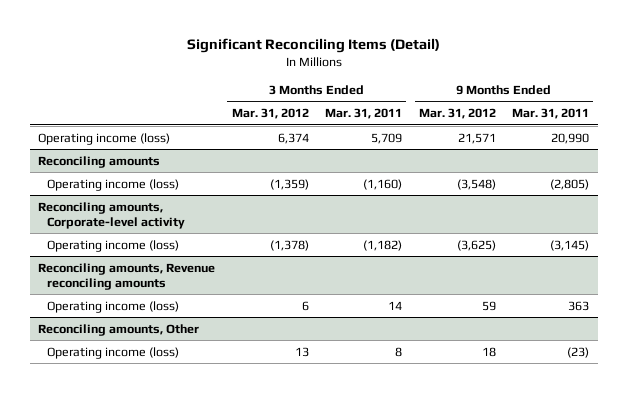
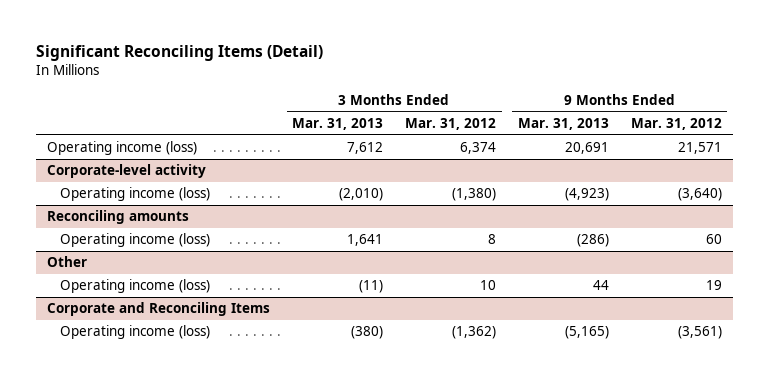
- | 3 Months Ended Mar. 31, 2012 | 3 Months Ended Mar. 31, 2011 | 9 Months Ended Mar. 31, 2012 | 9 Months Ended Mar. 31, 2011
+ | 3 Months Ended Mar. 31, 2013 | 3 Months Ended Mar. 31, 2012 | 9 Months Ended Mar. 31, 2013 | 9 Months Ended Mar. 31, 2012
+ Corporate-level activity
+ Operating income (loss) | (2,010) | (1,380) | (4,923) | (3,640)
@ Reconciling amounts
- Operating income (loss) | (1,359) | (1,160) | (3,548) | (2,805)
- Reconciling amounts, Corporate-level activity
- Operating income (loss) | (1,378) | (1,182) | (3,625) | (3,145)
- Reconciling amounts, Revenue reconciling amounts
- Operating income (loss) | 6 | 14 | 59 | 363
- Reconciling amounts, Other
- Operating income (loss) | 13 | 8 | 18 | (23)
@ Reconciling amounts
+ Operating income (loss) | 1,641 | 8 | (286) | 60
+ Other
+ Operating income (loss) | (11) | 10 | 44 | 19
+ Corporate and Reconciling Items
+ Operating income (loss) | (380) | (1,362) | (5,165) | (3,561)

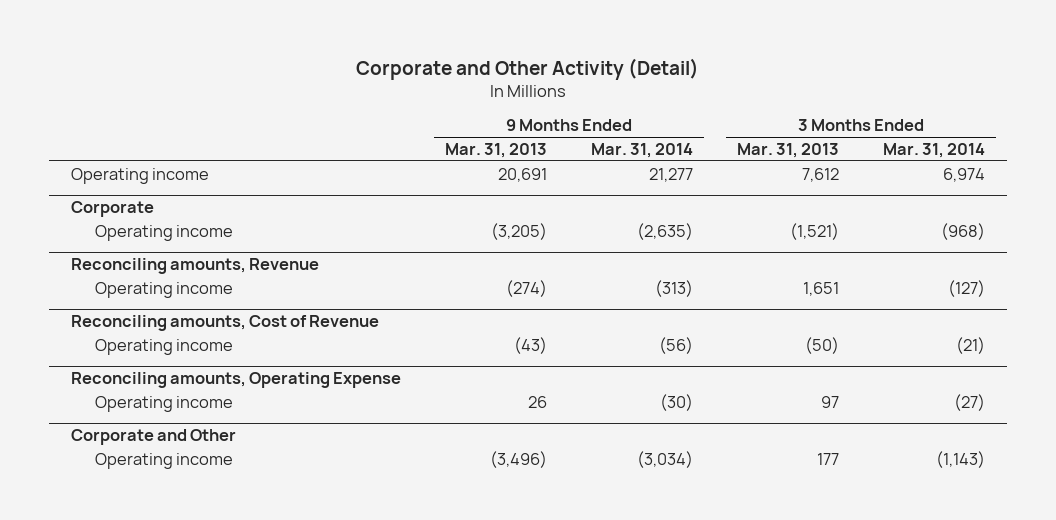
- Significant Reconciling Items (Detail)
+ Corporate and Other Activity (Detail)
- | 3 Months Ended Mar. 31, 2013 | 3 Months Ended Mar. 31, 2012 | 9 Months Ended Mar. 31, 2013 | 9 Months Ended Mar. 31, 2012
+ | 9 Months Ended Mar. 31, 2013 | 9 Months Ended Mar. 31, 2014 | 3 Months Ended Mar. 31, 2013 | 3 Months Ended Mar. 31, 2014
- Operating income (loss) | 7,612 | 6,374 | 20,691 | 21,571
- Corporate-level activity
- Operating income (loss) | (2,010) | (1,380) | (4,923) | (3,640)
- Reconciling amounts
- Operating income (loss) | 1,641 | 8 | (286) | 60
- Other
- Operating income (loss) | (11) | 10 | 44 | 19
- Corporate and Reconciling Items
- Operating income (loss) | (380) | (1,362) | (5,165) | (3,561)
+ Operating income | 20,691 | 21,277 | 7,612 | 6,974
+ Corporate
+ Operating income | (3,205) | (2,635) | (1,521) | (968)
+ Reconciling amounts, Revenue
+ Operating income | (274) | (313) | 1,651 | (127)
+ Reconciling amounts, Cost of Revenue
+ Operating income | (43) | (56) | (50) | (21)
+ Reconciling amounts, Operating Expense
+ Operating income | 26 | (30) | 97 | (27)
+ Corporate and Other
+ Operating income | (3,496) | (3,034) | 177 | (1,143)

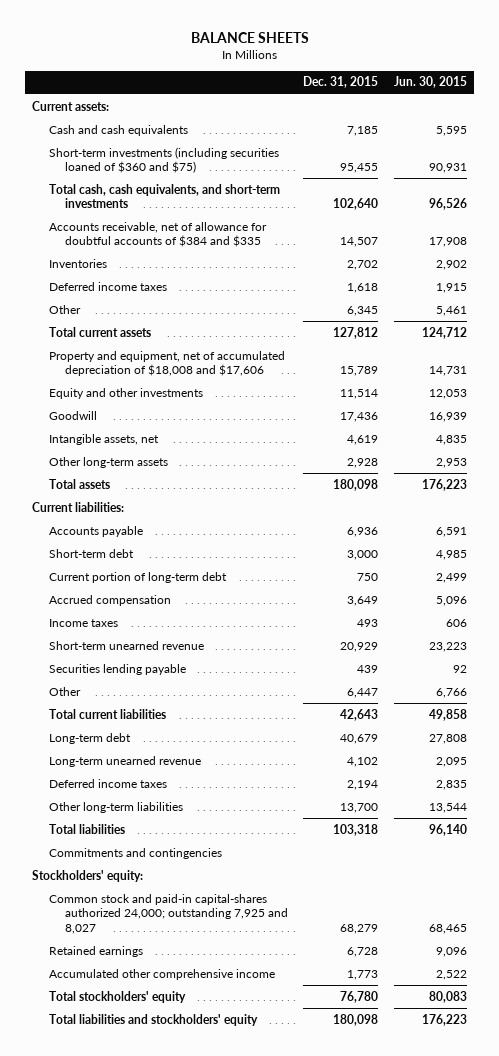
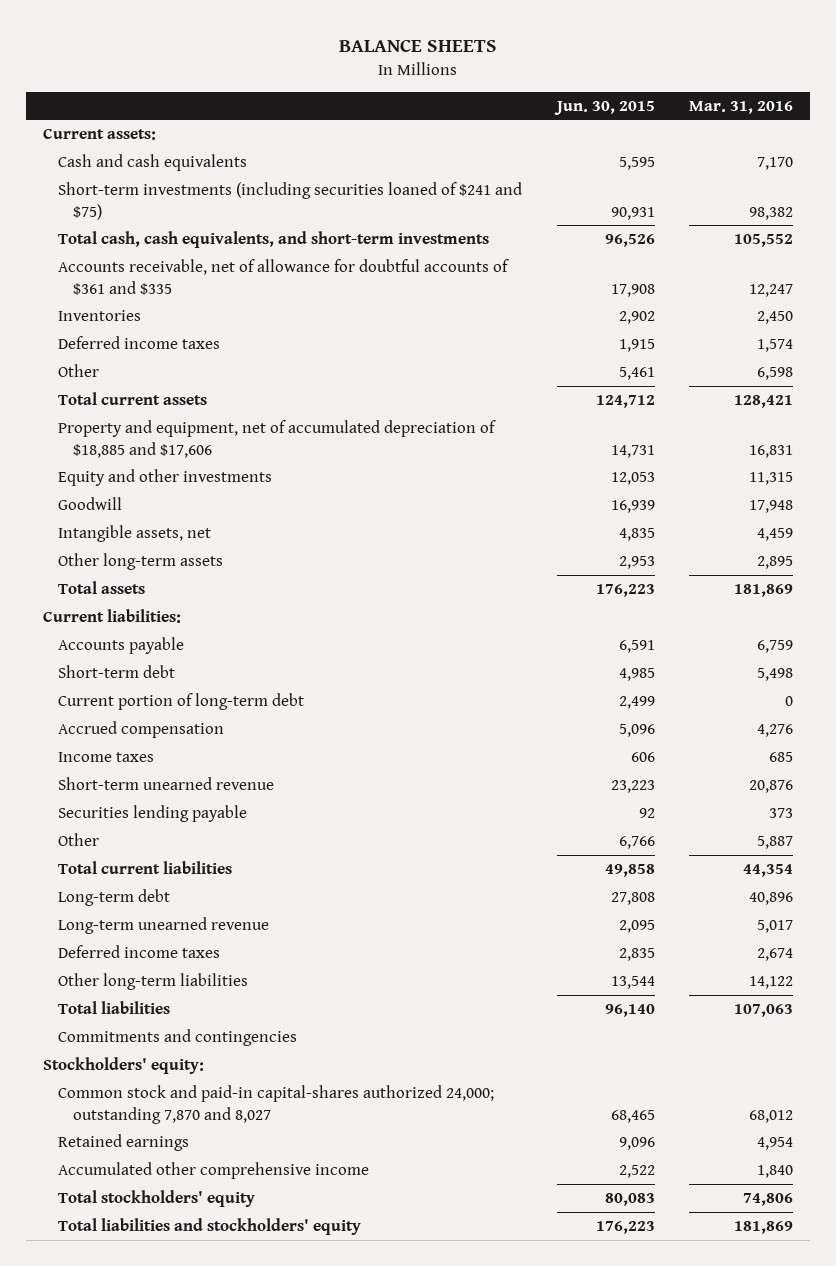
- | Dec. 31, 2015 | Jun. 30, 2015
+ | Jun. 30, 2015 | Mar. 31, 2016
- Short-term investments (including securities loaned of $360 and $75) | 95,455 | 90,931
+ Short-term investments (including securities loaned of $241 and $75) | 90,931 | 98,382
- Accounts receivable, net of allowance for doubtful accounts of $384 and $335 | 14,507 | 17,908
+ Accounts receivable, net of allowance for doubtful accounts of $361 and $335 | 17,908 | 12,247
- Property and equipment, net of accumulated depreciation of $18,008 and $17,606 | 15,789 | 14,731
+ Property and equipment, net of accumulated depreciation of $18,885 and $17,606 | 14,731 | 16,831
- Common stock and paid-in capital-shares authorized 24,000; outstanding 7,925 and 8,027 | 68,279 | 68,465
+ Common stock and paid-in capital-shares authorized 24,000; outstanding 7,870 and 8,027 | 68,465 | 68,012

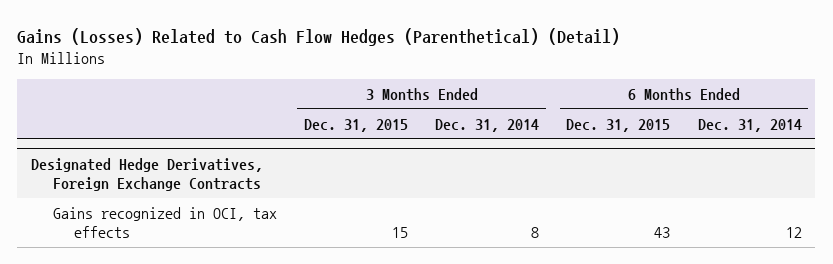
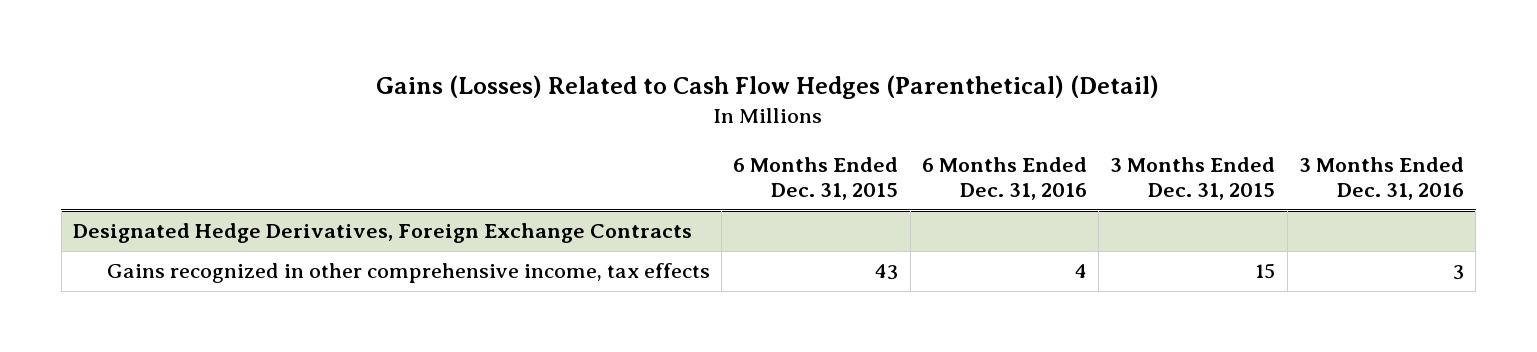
- | 3 Months Ended Dec. 31, 2015 | 3 Months Ended Dec. 31, 2014 | 6 Months Ended Dec. 31, 2015 | 6 Months Ended Dec. 31, 2014
+ | 6 Months Ended Dec. 31, 2015 | 6 Months Ended Dec. 31, 2016 | 3 Months Ended Dec. 31, 2015 | 3 Months Ended Dec. 31, 2016
@ Designated Hedge Derivatives, Foreign Exchange Contracts
- Gains recognized in OCI, tax effects | 15 | 8 | 43 | 12
+ Gains recognized in other comprehensive income, tax effects | 43 | 4 | 15 | 3

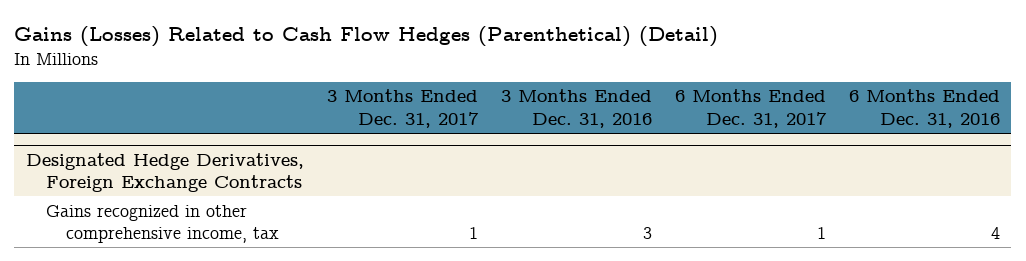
- | 6 Months Ended Dec. 31, 2015 | 6 Months Ended Dec. 31, 2016 | 3 Months Ended Dec. 31, 2015 | 3 Months Ended Dec. 31, 2016
+ | 3 Months Ended Dec. 31, 2017 | 3 Months Ended Dec. 31, 2016 | 6 Months Ended Dec. 31, 2017 | 6 Months Ended Dec. 31, 2016
@ Designated Hedge Derivatives, Foreign Exchange Contracts
- Gains recognized in other comprehensive income, tax effects | 43 | 4 | 15 | 3
+ Gains recognized in other comprehensive income, tax | 1 | 3 | 1 | 4

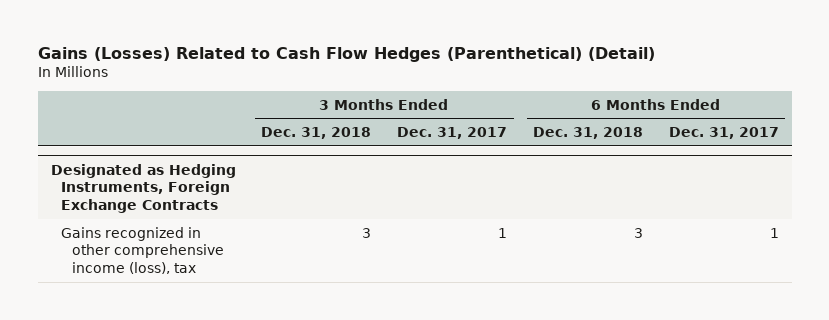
- | 3 Months Ended Dec. 31, 2017 | 3 Months Ended Dec. 31, 2016 | 6 Months Ended Dec. 31, 2017 | 6 Months Ended Dec. 31, 2016
+ | 3 Months Ended Dec. 31, 2018 | 3 Months Ended Dec. 31, 2017 | 6 Months Ended Dec. 31, 2018 | 6 Months Ended Dec. 31, 2017
- Designated Hedge Derivatives, Foreign Exchange Contracts
- Gains recognized in other comprehensive income, tax | 1 | 3 | 1 | 4
+ Designated as Hedging Instruments, Foreign Exchange Contracts
+ Gains recognized in other comprehensive income (loss), tax | 3 | 1 | 3 | 1

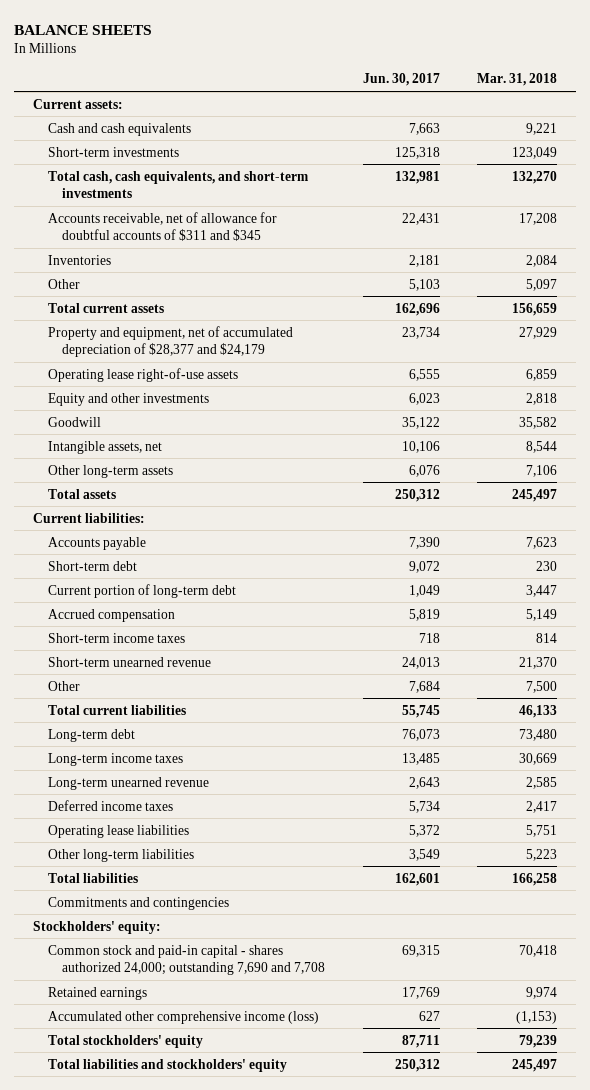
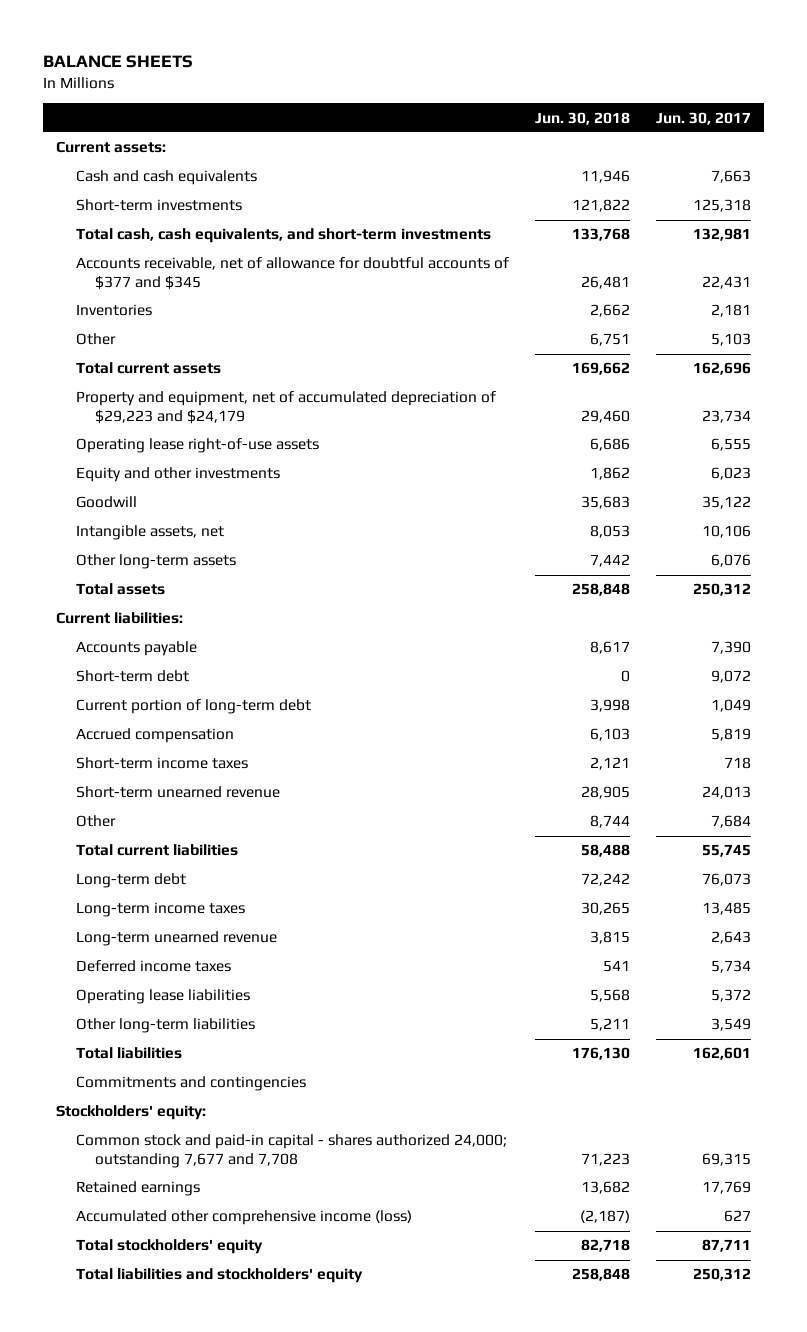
- | Jun. 30, 2017 | Mar. 31, 2018
+ | Jun. 30, 2018 | Jun. 30, 2017
- Accounts receivable, net of allowance for doubtful accounts of $311 and $345 | 22,431 | 17,208
+ Accounts receivable, net of allowance for doubtful accounts of $377 and $345 | 26,481 | 22,431
- Property and equipment, net of accumulated depreciation of $28,377 and $24,179 | 23,734 | 27,929
+ Property and equipment, net of accumulated depreciation of $29,223 and $24,179 | 29,460 | 23,734
- Common stock and paid-in capital - shares authorized 24,000; outstanding 7,690 and 7,708 | 69,315 | 70,418
+ Common stock and paid-in capital - shares authorized 24,000; outstanding 7,677 and 7,708 | 71,223 | 69,315

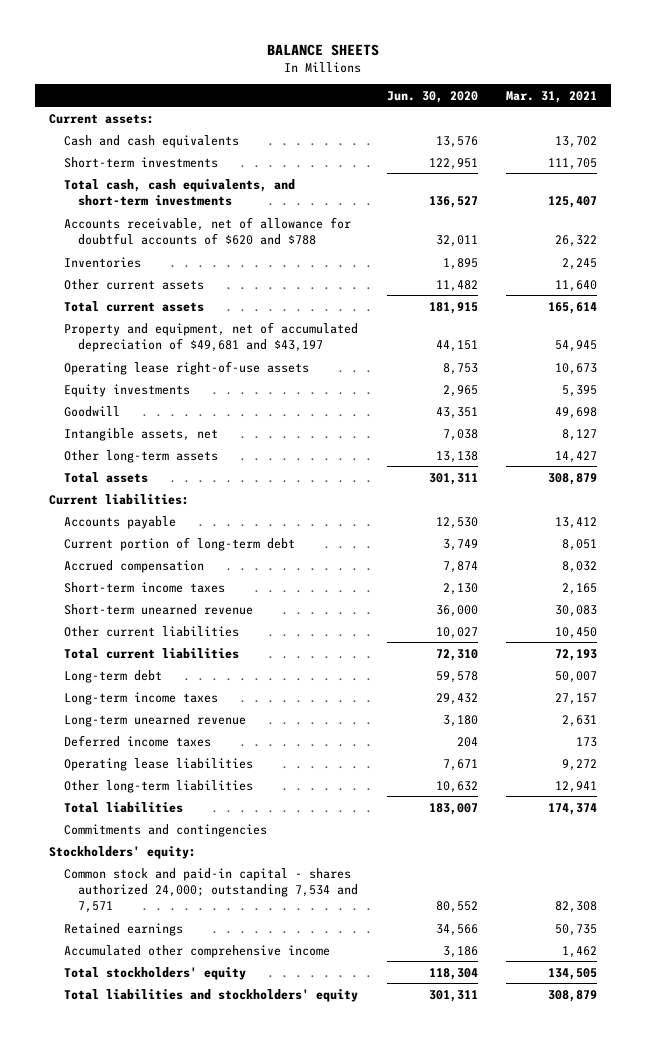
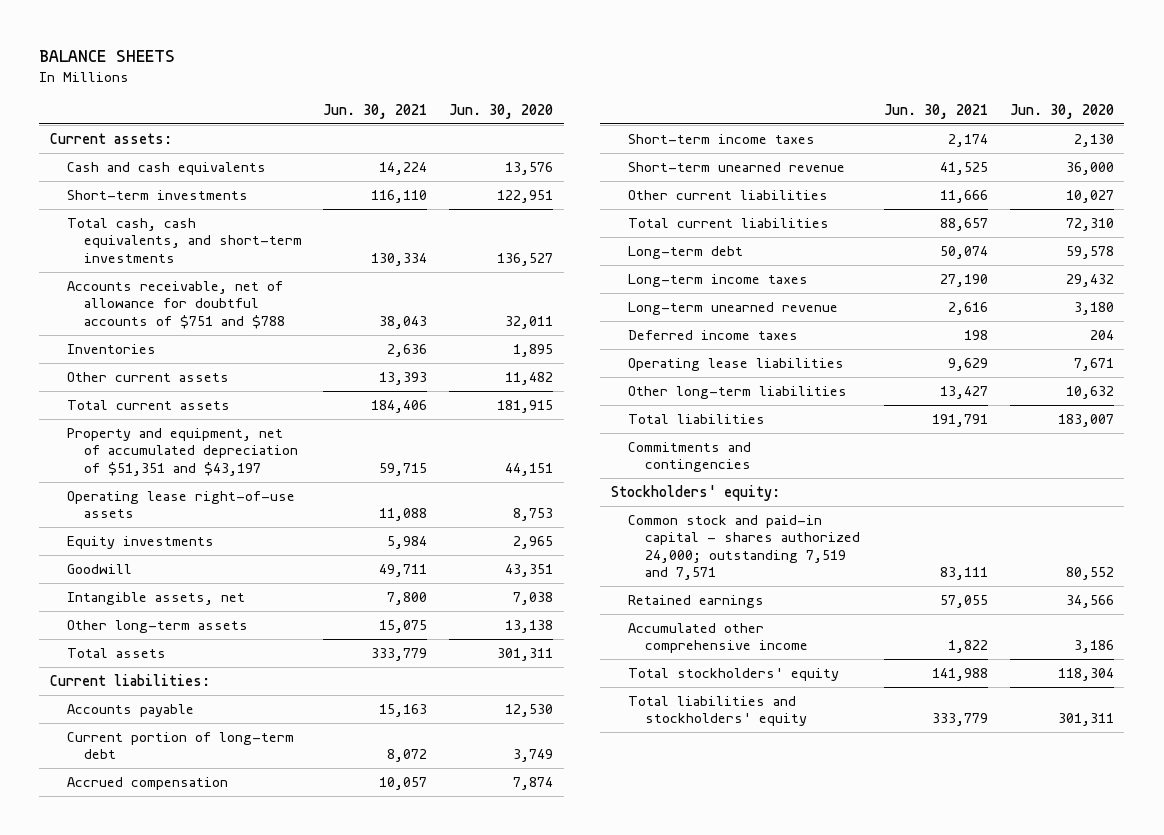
- | Jun. 30, 2020 | Mar. 31, 2021
+ | Jun. 30, 2021 | Jun. 30, 2020
- Accounts receivable, net of allowance for doubtful accounts of $620 and $788 | 32,011 | 26,322
+ Accounts receivable, net of allowance for doubtful accounts of $751 and $788 | 38,043 | 32,011
- Property and equipment, net of accumulated depreciation of $49,681 and $43,197 | 44,151 | 54,945
+ Property and equipment, net of accumulated depreciation of $51,351 and $43,197 | 59,715 | 44,151
- Common stock and paid-in capital - shares authorized 24,000; outstanding 7,534 and 7,571 | 80,552 | 82,308
+ Common stock and paid-in capital - shares authorized 24,000; outstanding 7,519 and 7,571 | 83,111 | 80,552

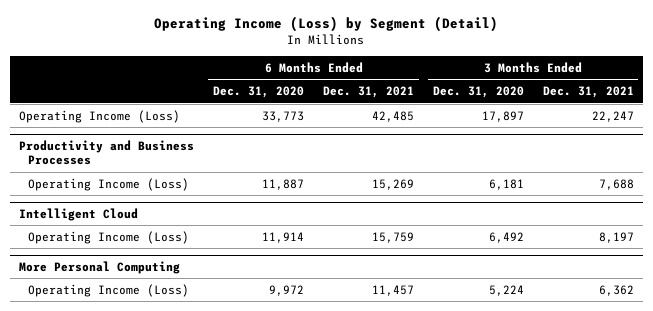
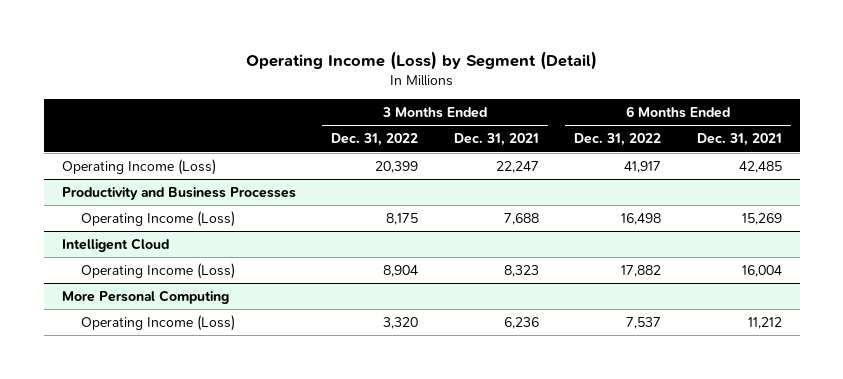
- | 6 Months Ended Dec. 31, 2020 | 6 Months Ended Dec. 31, 2021 | 3 Months Ended Dec. 31, 2020 | 3 Months Ended Dec. 31, 2021
+ | 3 Months Ended Dec. 31, 2022 | 3 Months Ended Dec. 31, 2021 | 6 Months Ended Dec. 31, 2022 | 6 Months Ended Dec. 31, 2021
@ Intelligent Cloud
- Operating Income (Loss) | 11,914 | 15,759 | 6,492 | 8,197
+ Operating Income (Loss) | 8,904 | 8,323 | 17,882 | 16,004
@ More Personal Computing
- Operating Income (Loss) | 9,972 | 11,457 | 5,224 | 6,362
+ Operating Income (Loss) | 3,320 | 6,236 | 7,537 | 11,212

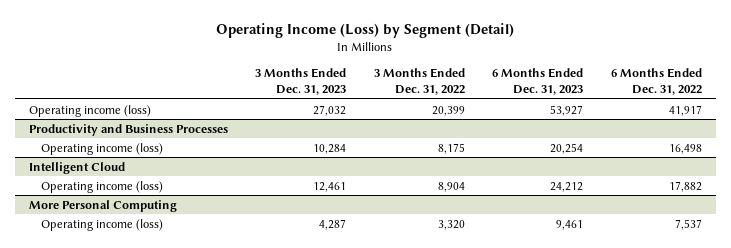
- | 3 Months Ended Dec. 31, 2022 | 3 Months Ended Dec. 31, 2021 | 6 Months Ended Dec. 31, 2022 | 6 Months Ended Dec. 31, 2021
+ | 3 Months Ended Dec. 31, 2023 | 3 Months Ended Dec. 31, 2022 | 6 Months Ended Dec. 31, 2023 | 6 Months Ended Dec. 31, 2022
- Operating Income (Loss) | 20,399 | 22,247 | 41,917 | 42,485
+ Operating income (loss) | 27,032 | 20,399 | 53,927 | 41,917
@ Productivity and Business Processes
- Operating Income (Loss) | 8,175 | 7,688 | 16,498 | 15,269
+ Operating income (loss) | 10,284 | 8,175 | 20,254 | 16,498
@ Intelligent Cloud
- Operating Income (Loss) | 8,904 | 8,323 | 17,882 | 16,004
+ Operating income (loss) | 12,461 | 8,904 | 24,212 | 17,882
@ More Personal Computing
- Operating Income (Loss) | 3,320 | 6,236 | 7,537 | 11,212
+ Operating income (loss) | 4,287 | 3,320 | 9,461 | 7,537

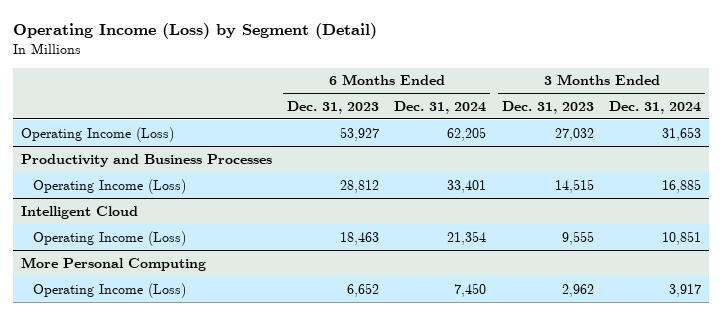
- | 3 Months Ended Dec. 31, 2023 | 3 Months Ended Dec. 31, 2022 | 6 Months Ended Dec. 31, 2023 | 6 Months Ended Dec. 31, 2022
+ | 6 Months Ended Dec. 31, 2023 | 6 Months Ended Dec. 31, 2024 | 3 Months Ended Dec. 31, 2023 | 3 Months Ended Dec. 31, 2024
- Operating income (loss) | 27,032 | 20,399 | 53,927 | 41,917
+ Operating Income (Loss) | 53,927 | 62,205 | 27,032 | 31,653
@ Productivity and Business Processes
- Operating income (loss) | 10,284 | 8,175 | 20,254 | 16,498
+ Operating Income (Loss) | 28,812 | 33,401 | 14,515 | 16,885
@ Intelligent Cloud
- Operating income (loss) | 12,461 | 8,904 | 24,212 | 17,882
+ Operating Income (Loss) | 18,463 | 21,354 | 9,555 | 10,851
@ More Personal Computing
- Operating income (loss) | 4,287 | 3,320 | 9,461 | 7,537
+ Operating Income (Loss) | 6,652 | 7,450 | 2,962 | 3,917

